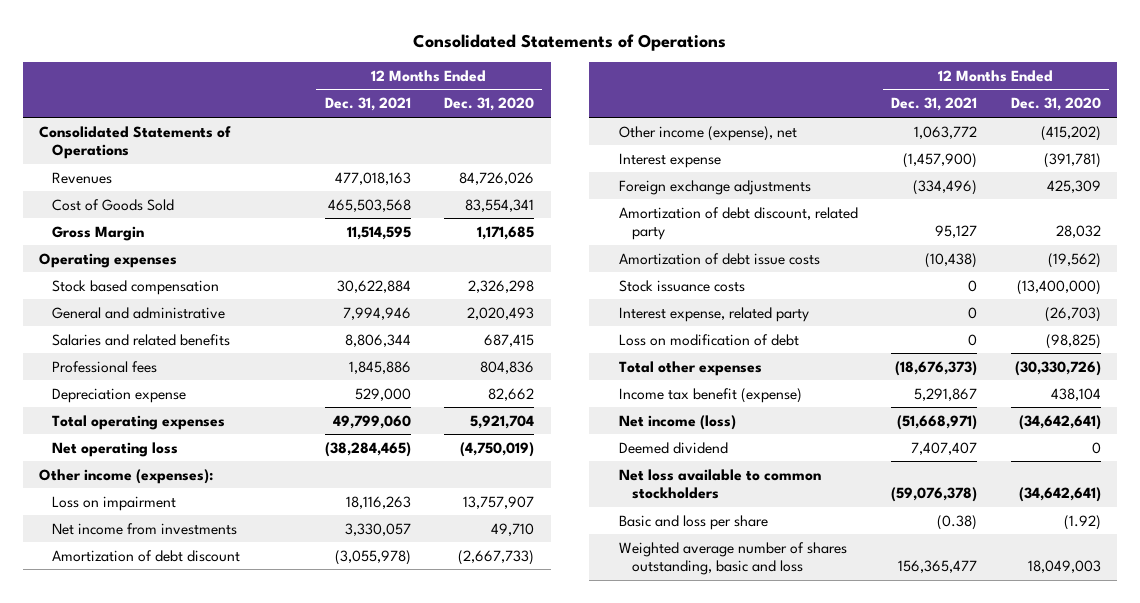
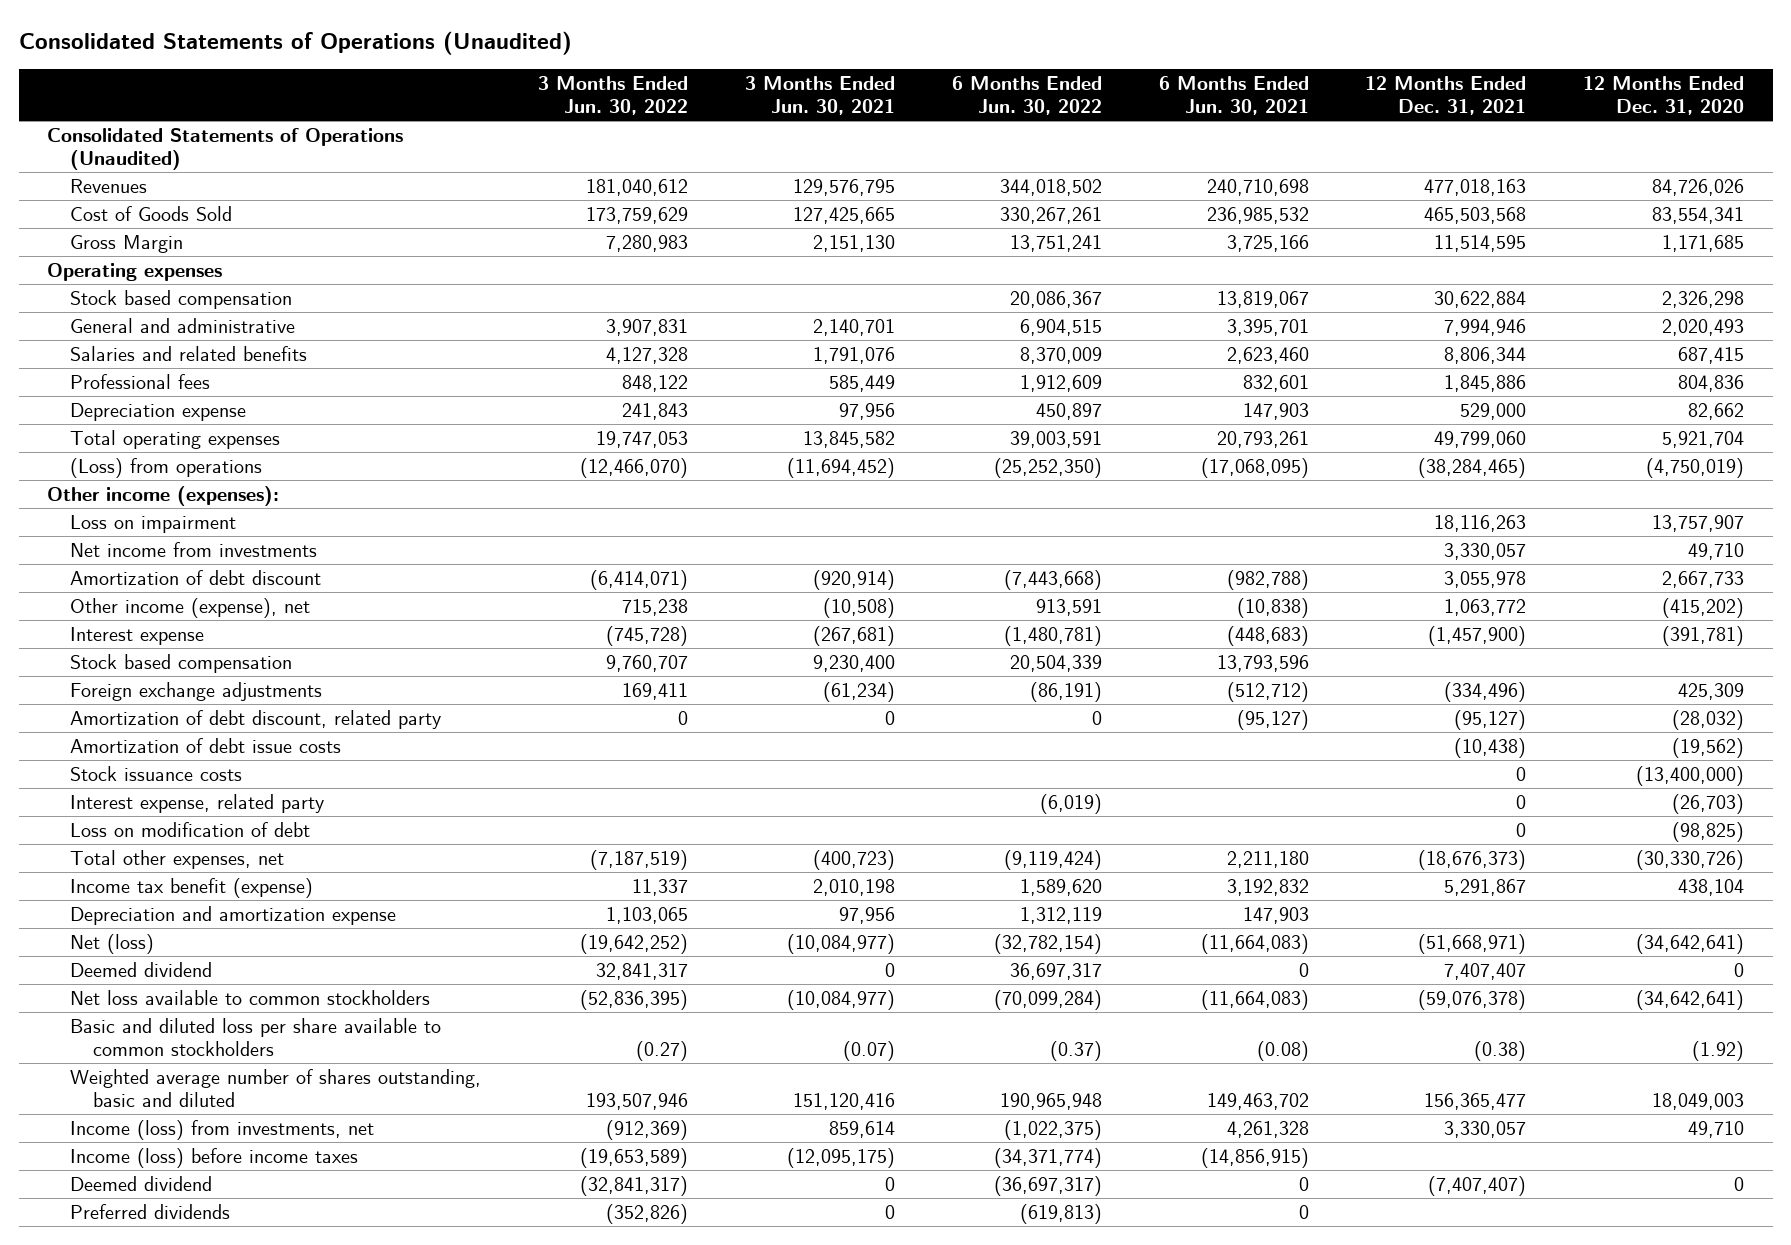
- Consolidated Statements of Operations
+ Consolidated Statements of Operations (Unaudited)
- | 12 Months Ended Dec. 31, 2021 | 12 Months Ended Dec. 31, 2020
+ | 3 Months Ended Jun. 30, 2022 | 3 Months Ended Jun. 30, 2021 | 6 Months Ended Jun. 30, 2022 | 6 Months Ended Jun. 30, 2021 | 12 Months Ended Dec. 31, 2021 | 12 Months Ended Dec. 31, 2020
- Consolidated Statements of Operations
+ Consolidated Statements of Operations (Unaudited)
- Net operating loss | (38,284,465) | (4,750,019)
+ (Loss) from operations | (12,466,070) | (11,694,452) | (25,252,350) | (17,068,095) | (38,284,465) | (4,750,019)
- Amortization of debt discount | (3,055,978) | (2,667,733)
+ Amortization of debt discount | (6,414,071) | (920,914) | (7,443,668) | (982,788) | 3,055,978 | 2,667,733
+ Stock based compensation | 9,760,707 | 9,230,400 | 20,504,339 | 13,793,596 | |
- Amortization of debt discount, related party | 95,127 | 28,032
+ Amortization of debt discount, related party | 0 | 0 | 0 | (95,127) | (95,127) | (28,032)
- Total other expenses | (18,676,373) | (30,330,726)
+ Total other expenses, net | (7,187,519) | (400,723) | (9,119,424) | 2,211,180 | (18,676,373) | (30,330,726)
- Net income (loss) | (51,668,971) | (34,642,641)
+ Depreciation and amortization expense | 1,103,065 | 97,956 | 1,312,119 | 147,903 | |
+ Net (loss) | (19,642,252) | (10,084,977) | (32,782,154) | (11,664,083) | (51,668,971) | (34,642,641)
- Basic and loss per share | (0.38) | (1.92)
- Weighted average number of shares outstanding, basic and loss | 156,365,477 | 18,049,003
+ Basic and diluted loss per share available to common stockholders | (0.27) | (0.07) | (0.37) | (0.08) | (0.38) | (1.92)
+ Weighted average number of shares outstanding, basic and diluted | 193,507,946 | 151,120,416 | 190,965,948 | 149,463,702 | 156,365,477 | 18,049,003
+ Income (loss) from investments, net | (912,369) | 859,614 | (1,022,375) | 4,261,328 | 3,330,057 | 49,710
+ Income (loss) before income taxes | (19,653,589) | (12,095,175) | (34,371,774) | (14,856,915) | |
+ Deemed dividend | (32,841,317) | 0 | (36,697,317) | 0 | (7,407,407) | 0
+ Preferred dividends | (352,826) | 0 | (619,813) | 0 | |

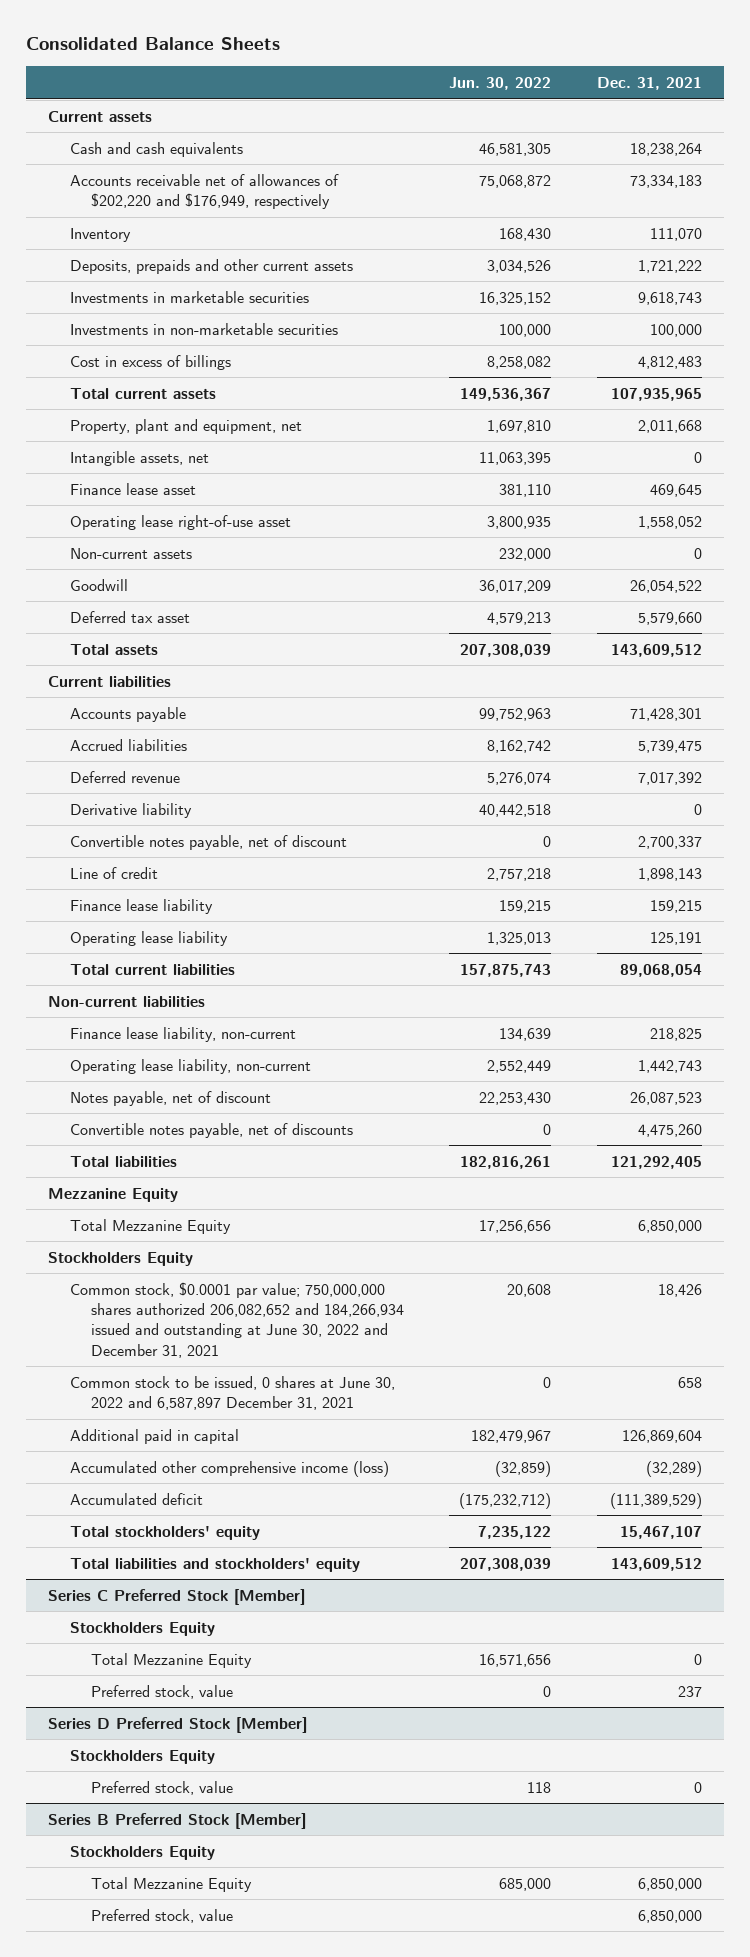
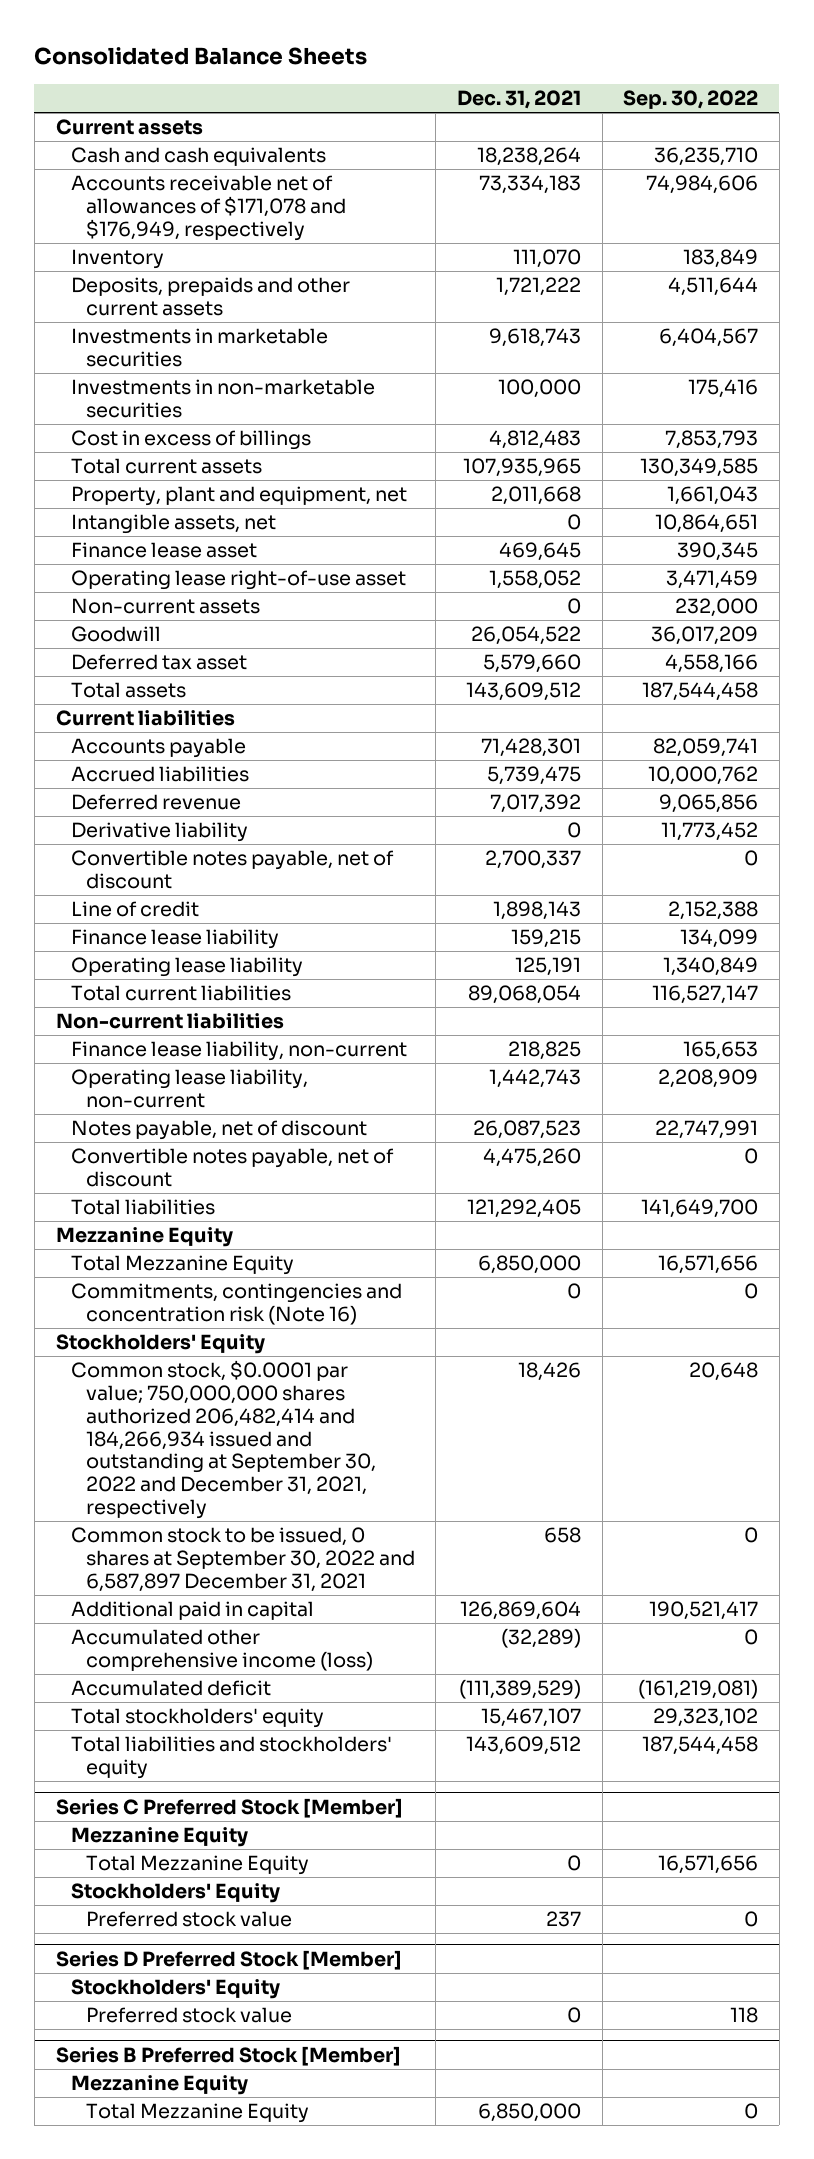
- | Jun. 30, 2022 | Dec. 31, 2021
+ | Dec. 31, 2021 | Sep. 30, 2022
- Accounts receivable net of allowances of $202,220 and $176,949, respectively | 75,068,872 | 73,334,183
+ Accounts receivable net of allowances of $171,078 and $176,949, respectively | 73,334,183 | 74,984,606
- Convertible notes payable, net of discounts | 0 | 4,475,260
+ Convertible notes payable, net of discount | 4,475,260 | 0
- Stockholders Equity
- Common stock, $0.0001 par value; 750,000,000 shares authorized 206,082,652 and 184,266,934 issued and outstanding at June 30, 2022 and December 31, 2021 | 20,608 | 18,426
- Common stock to be issued, 0 shares at June 30, 2022 and 6,587,897 December 31, 2021 | 0 | 658
+ Commitments, contingencies and concentration risk (Note 16) | 0 | 0
+ Stockholders' Equity
+ Common stock, $0.0001 par value; 750,000,000 shares authorized 206,482,414 and 184,266,934 issued and outstanding at September 30, 2022 and December 31, 2021, respectively | 18,426 | 20,648
+ Common stock to be issued, 0 shares at September 30, 2022 and 6,587,897 December 31, 2021 | 658 | 0
@ Series C Preferred Stock [Member]
- Stockholders Equity
+ Mezzanine Equity
- Preferred stock, value | 0 | 237
+ Stockholders' Equity
+ Preferred stock value | 237 | 0
@ Series D Preferred Stock [Member]
- Stockholders Equity
- Preferred stock, value | 118 | 0
+ Stockholders' Equity
+ Preferred stock value | 0 | 118
@ Series B Preferred Stock [Member]
- Stockholders Equity
+ Mezzanine Equity
- Preferred stock, value | | 6,850,000

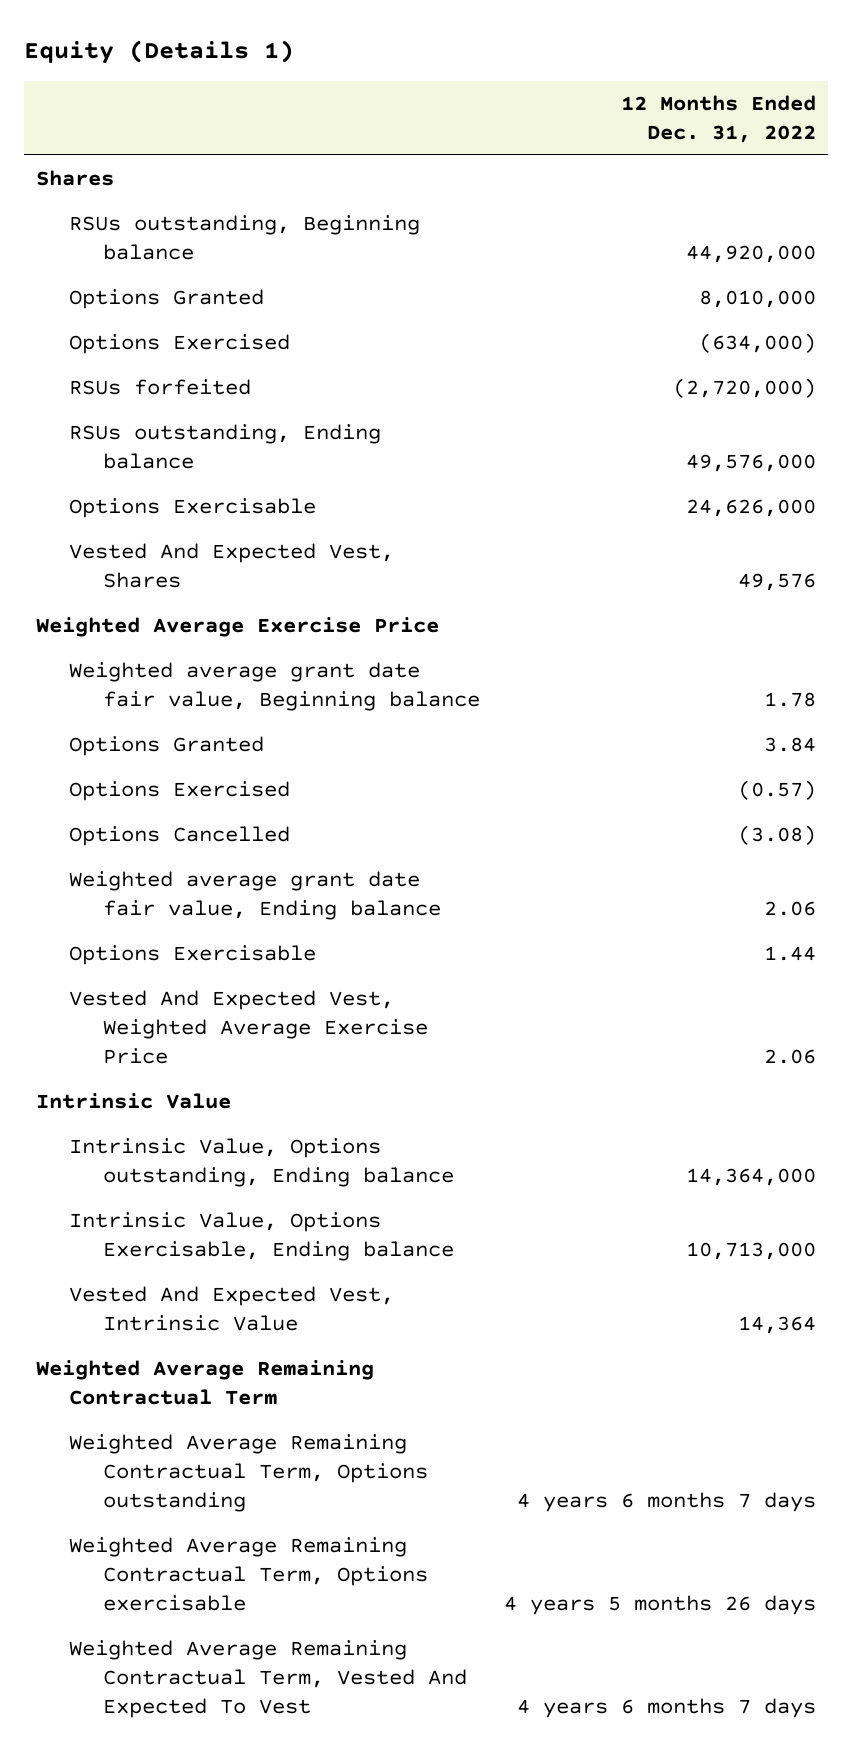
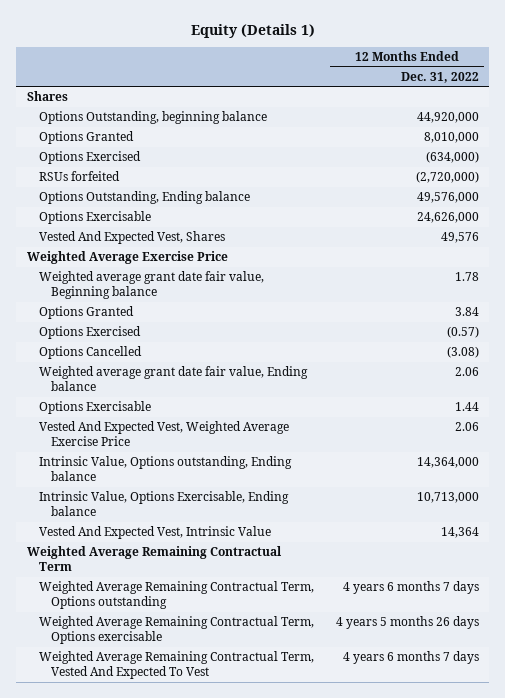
- RSUs outstanding, Beginning balance | 44,920,000
+ Options Outstanding, beginning balance | 44,920,000
- RSUs outstanding, Ending balance | 49,576,000
+ Options Outstanding, Ending balance | 49,576,000
- Intrinsic Value

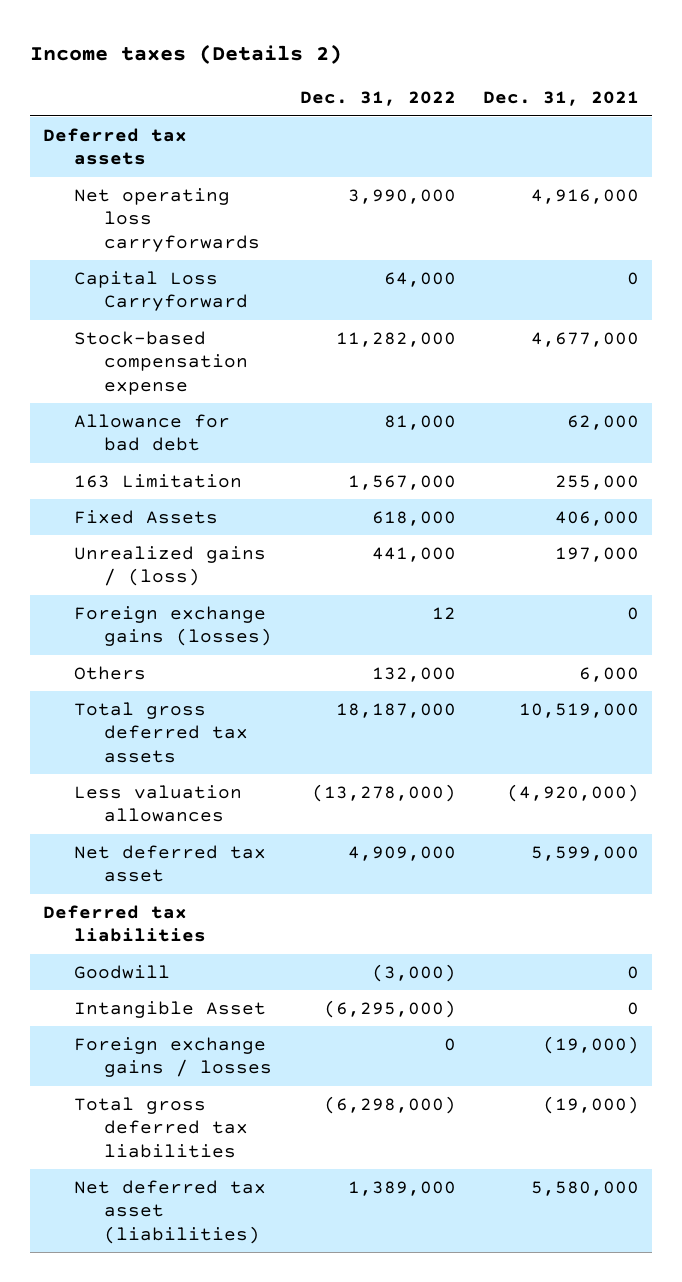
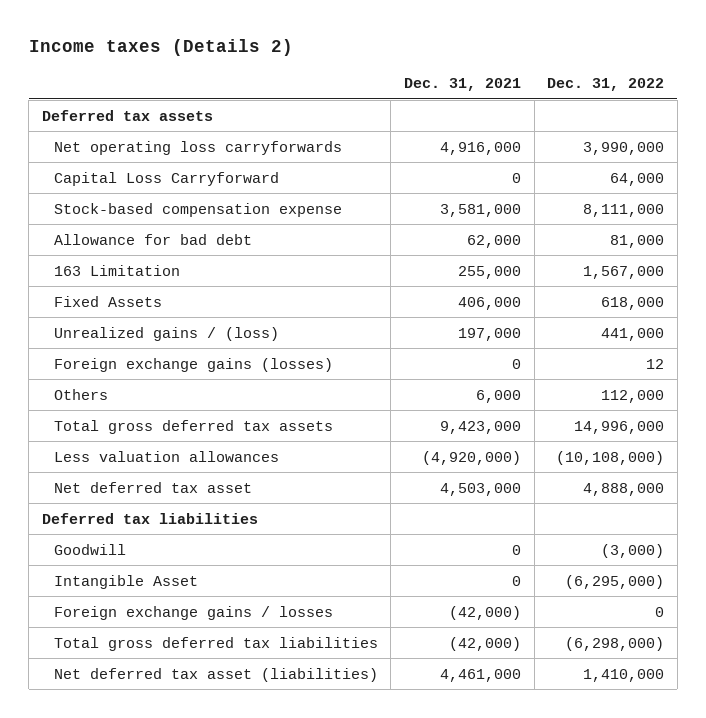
- | Dec. 31, 2022 | Dec. 31, 2021
+ | Dec. 31, 2021 | Dec. 31, 2022
- Stock-based compensation expense | 11,282,000 | 4,677,000
+ Stock-based compensation expense | 3,581,000 | 8,111,000
- Others | 132,000 | 6,000
- Total gross deferred tax assets | 18,187,000 | 10,519,000
- Less valuation allowances | (13,278,000) | (4,920,000)
- Net deferred tax asset | 4,909,000 | 5,599,000
+ Others | 6,000 | 112,000
+ Total gross deferred tax assets | 9,423,000 | 14,996,000
+ Less valuation allowances | (4,920,000) | (10,108,000)
+ Net deferred tax asset | 4,503,000 | 4,888,000
- Foreign exchange gains / losses | 0 | (19,000)
- Total gross deferred tax liabilities | (6,298,000) | (19,000)
- Net deferred tax asset (liabilities) | 1,389,000 | 5,580,000
+ Foreign exchange gains / losses | (42,000) | 0
+ Total gross deferred tax liabilities | (42,000) | (6,298,000)
+ Net deferred tax asset (liabilities) | 4,461,000 | 1,410,000

